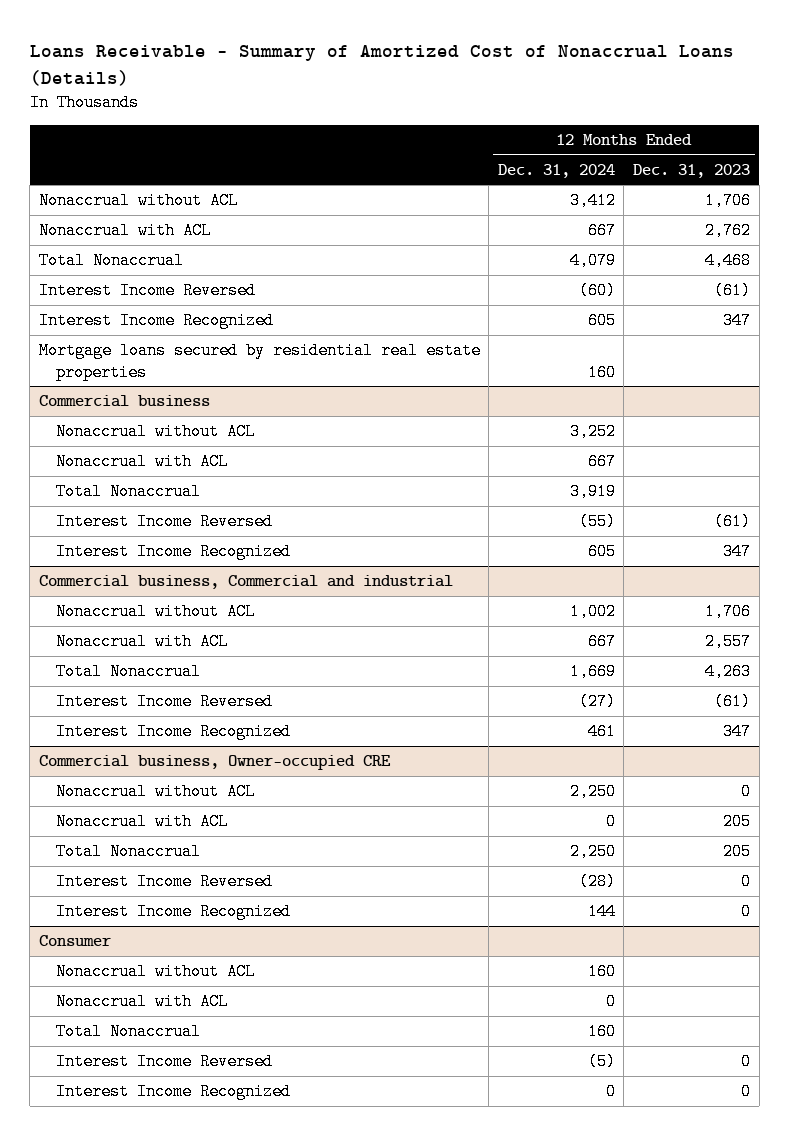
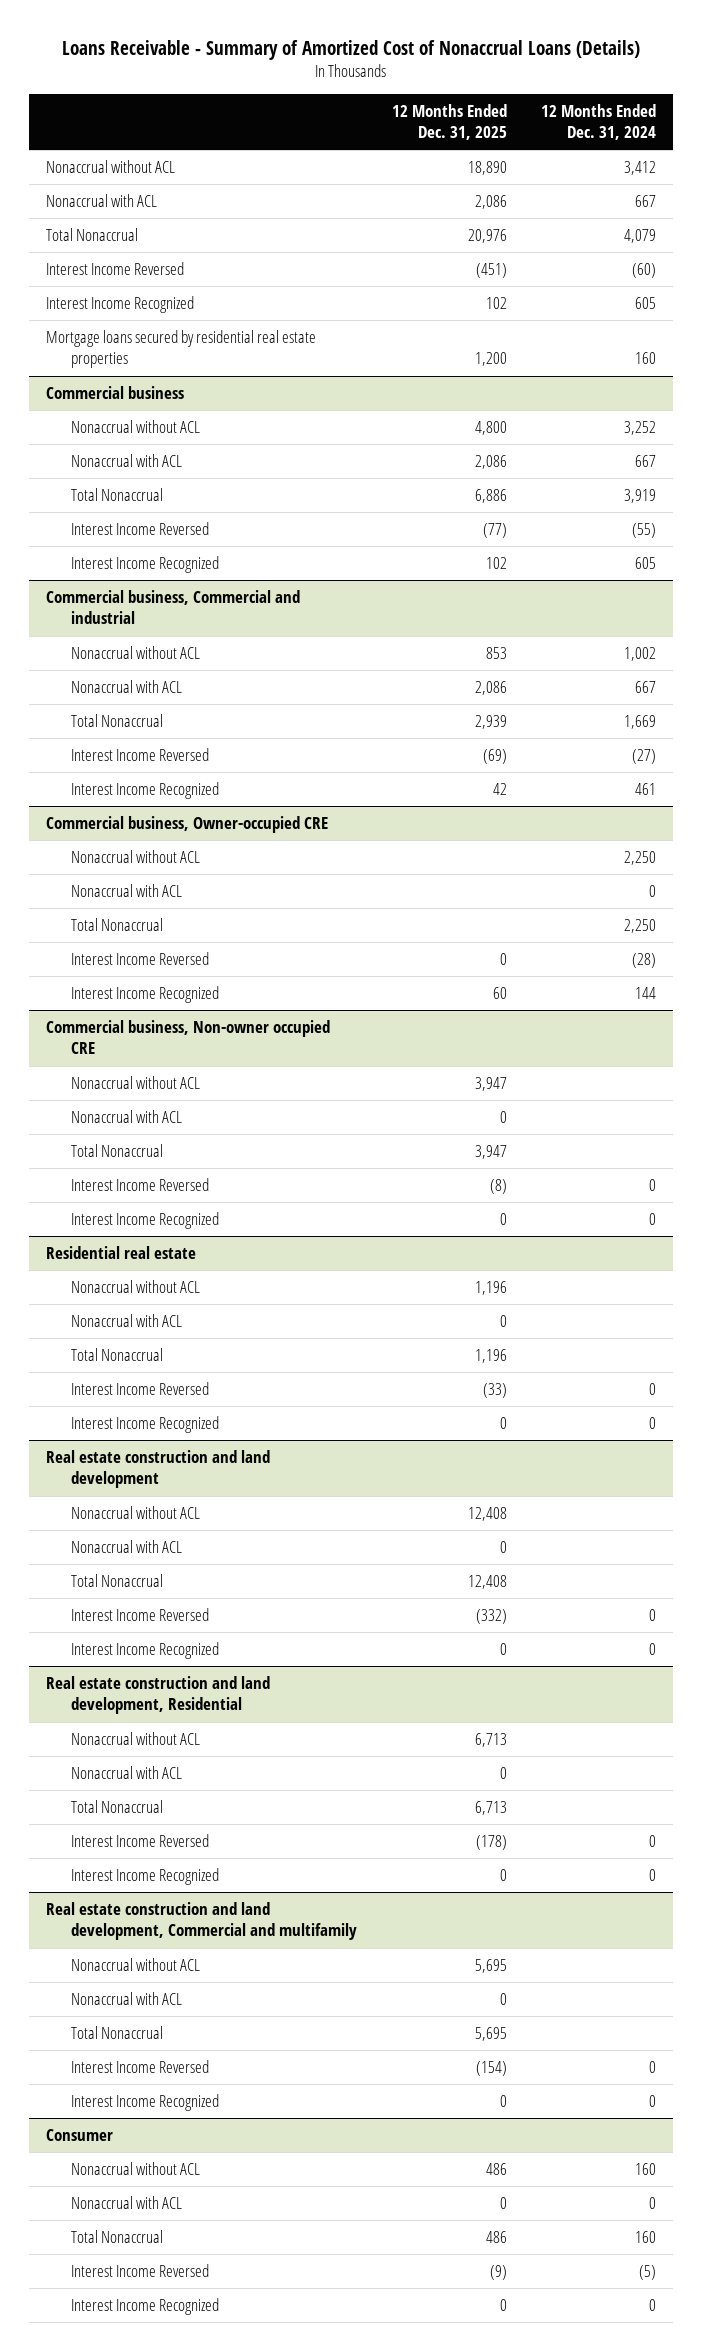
- | 12 Months Ended Dec. 31, 2024 | 12 Months Ended Dec. 31, 2023
+ | 12 Months Ended Dec. 31, 2025 | 12 Months Ended Dec. 31, 2024
+ Commercial business, Non-owner occupied CRE
+ Nonaccrual without ACL | 3,947 |
+ Nonaccrual with ACL | 0 |
+ Total Nonaccrual | 3,947 |
+ Interest Income Reversed | (8) | 0
+ Interest Income Recognized | 0 | 0
+ Residential real estate
+ Nonaccrual without ACL | 1,196 |
+ Nonaccrual with ACL | 0 |
+ Total Nonaccrual | 1,196 |
+ Interest Income Reversed | (33) | 0
+ Interest Income Recognized | 0 | 0
+ Real estate construction and land development
+ Nonaccrual without ACL | 12,408 |
+ Nonaccrual with ACL | 0 |
+ Total Nonaccrual | 12,408 |
+ Interest Income Reversed | (332) | 0
+ Interest Income Recognized | 0 | 0
+ Real estate construction and land development, Residential
+ Nonaccrual without ACL | 6,713 |
+ Nonaccrual with ACL | 0 |
+ Total Nonaccrual | 6,713 |
+ Interest Income Reversed | (178) | 0
+ Interest Income Recognized | 0 | 0
+ Real estate construction and land development, Commercial and multifamily
+ Nonaccrual without ACL | 5,695 |
+ Nonaccrual with ACL | 0 |
+ Total Nonaccrual | 5,695 |
+ Interest Income Reversed | (154) | 0
+ Interest Income Recognized | 0 | 0

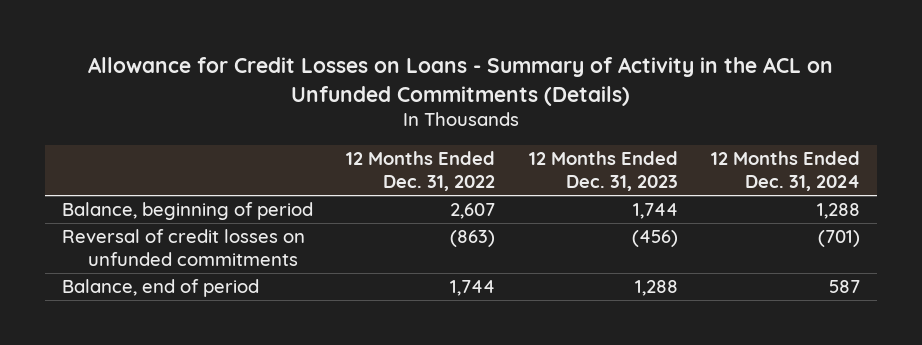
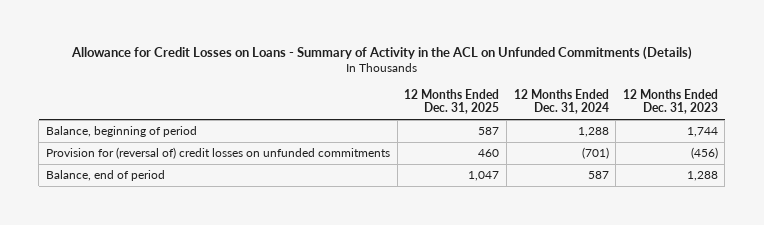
- | 12 Months Ended Dec. 31, 2022 | 12 Months Ended Dec. 31, 2023 | 12 Months Ended Dec. 31, 2024
+ | 12 Months Ended Dec. 31, 2025 | 12 Months Ended Dec. 31, 2024 | 12 Months Ended Dec. 31, 2023
- Reversal of credit losses on unfunded commitments | (863) | (456) | (701)
+ Provision for (reversal of) credit losses on unfunded commitments | 460 | (701) | (456)

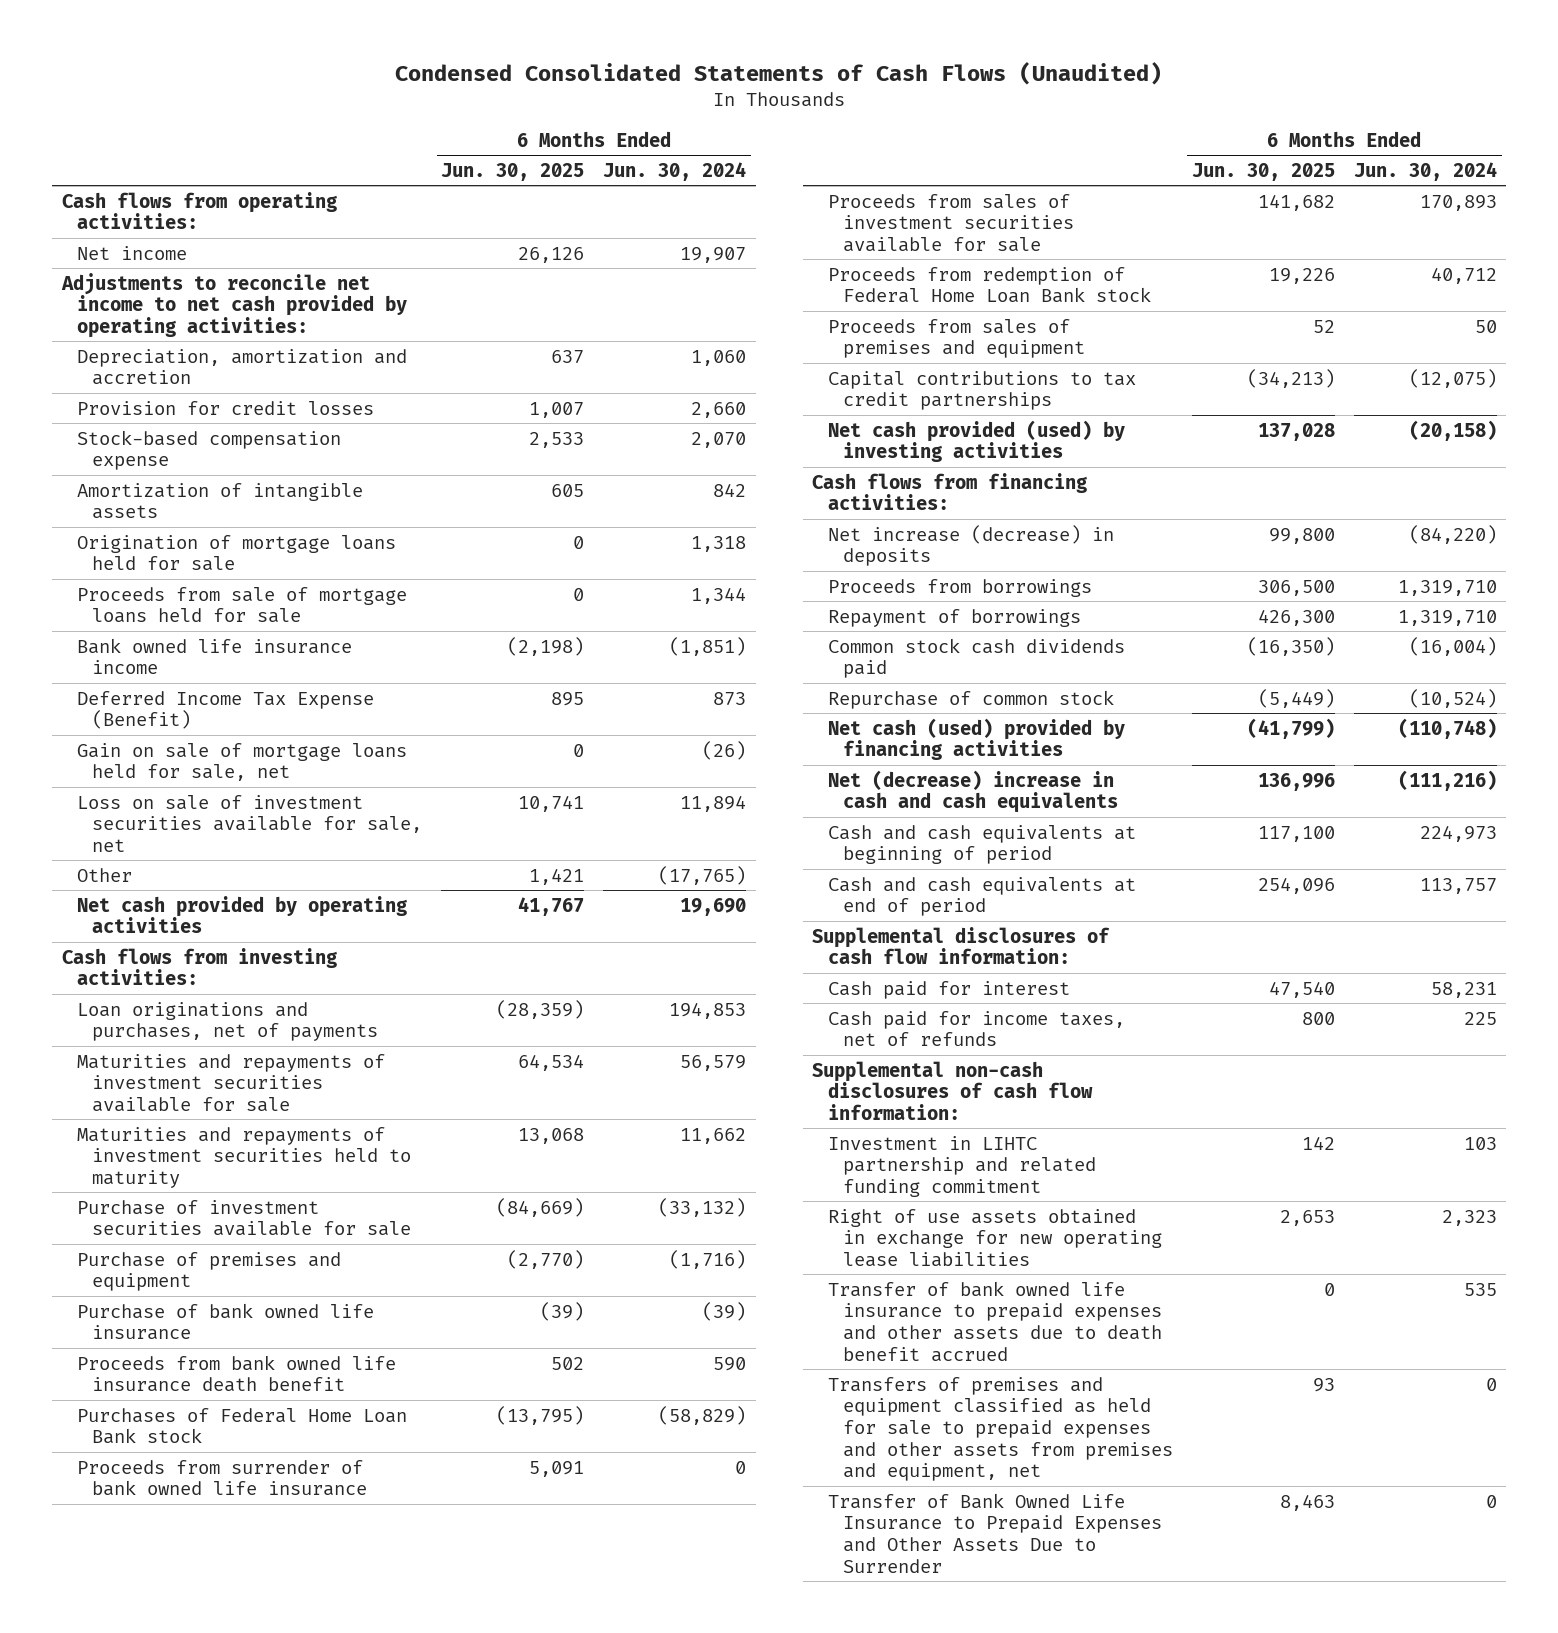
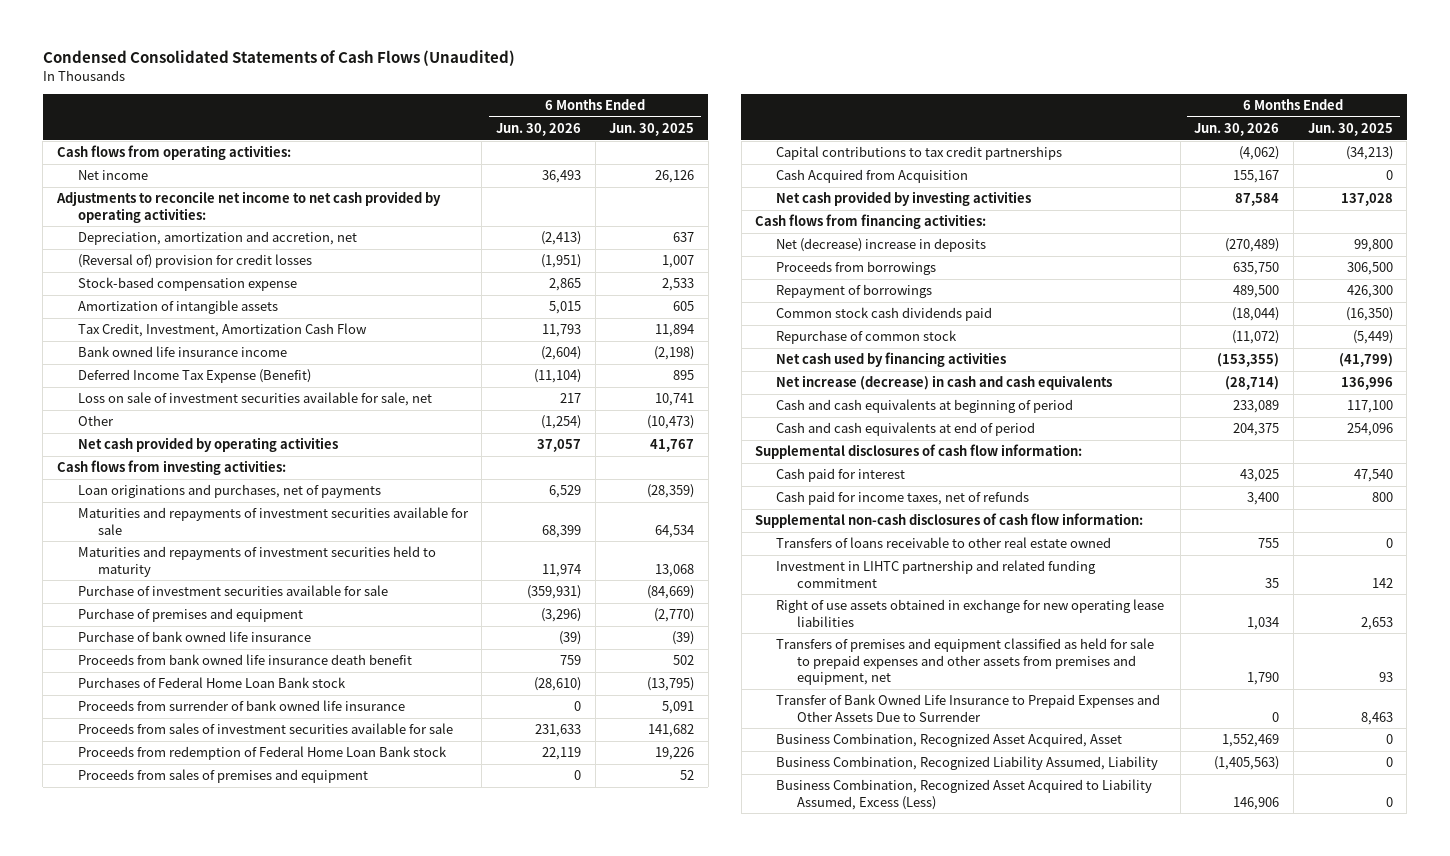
- | 6 Months Ended Jun. 30, 2025 | 6 Months Ended Jun. 30, 2024
+ | 6 Months Ended Jun. 30, 2026 | 6 Months Ended Jun. 30, 2025
- Depreciation, amortization and accretion | 637 | 1,060
- Provision for credit losses | 1,007 | 2,660
+ Depreciation, amortization and accretion, net | (2,413) | 637
+ (Reversal of) provision for credit losses | (1,951) | 1,007
- Origination of mortgage loans held for sale | 0 | 1,318
- Proceeds from sale of mortgage loans held for sale | 0 | 1,344
+ Tax Credit, Investment, Amortization Cash Flow | 11,793 | 11,894
- Gain on sale of mortgage loans held for sale, net | 0 | (26)
- Other | 1,421 | (17,765)
+ Other | (1,254) | (10,473)
- Net cash provided (used) by investing activities | 137,028 | (20,158)
+ Cash Acquired from Acquisition | 155,167 | 0
+ Net cash provided by investing activities | 87,584 | 137,028
- Net increase (decrease) in deposits | 99,800 | (84,220)
+ Net (decrease) increase in deposits | (270,489) | 99,800
- Net cash (used) provided by financing activities | (41,799) | (110,748)
- Net (decrease) increase in cash and cash equivalents | 136,996 | (111,216)
+ Net cash used by financing activities | (153,355) | (41,799)
+ Net increase (decrease) in cash and cash equivalents | (28,714) | 136,996
+ Transfers of loans receivable to other real estate owned | 755 | 0
- Transfer of bank owned life insurance to prepaid expenses and other assets due to death benefit accrued | 0 | 535
+ Business Combination, Recognized Asset Acquired, Asset | 1,552,469 | 0
+ Business Combination, Recognized Liability Assumed, Liability | (1,405,563) | 0
+ Business Combination, Recognized Asset Acquired to Liability Assumed, Excess (Less) | 146,906 | 0

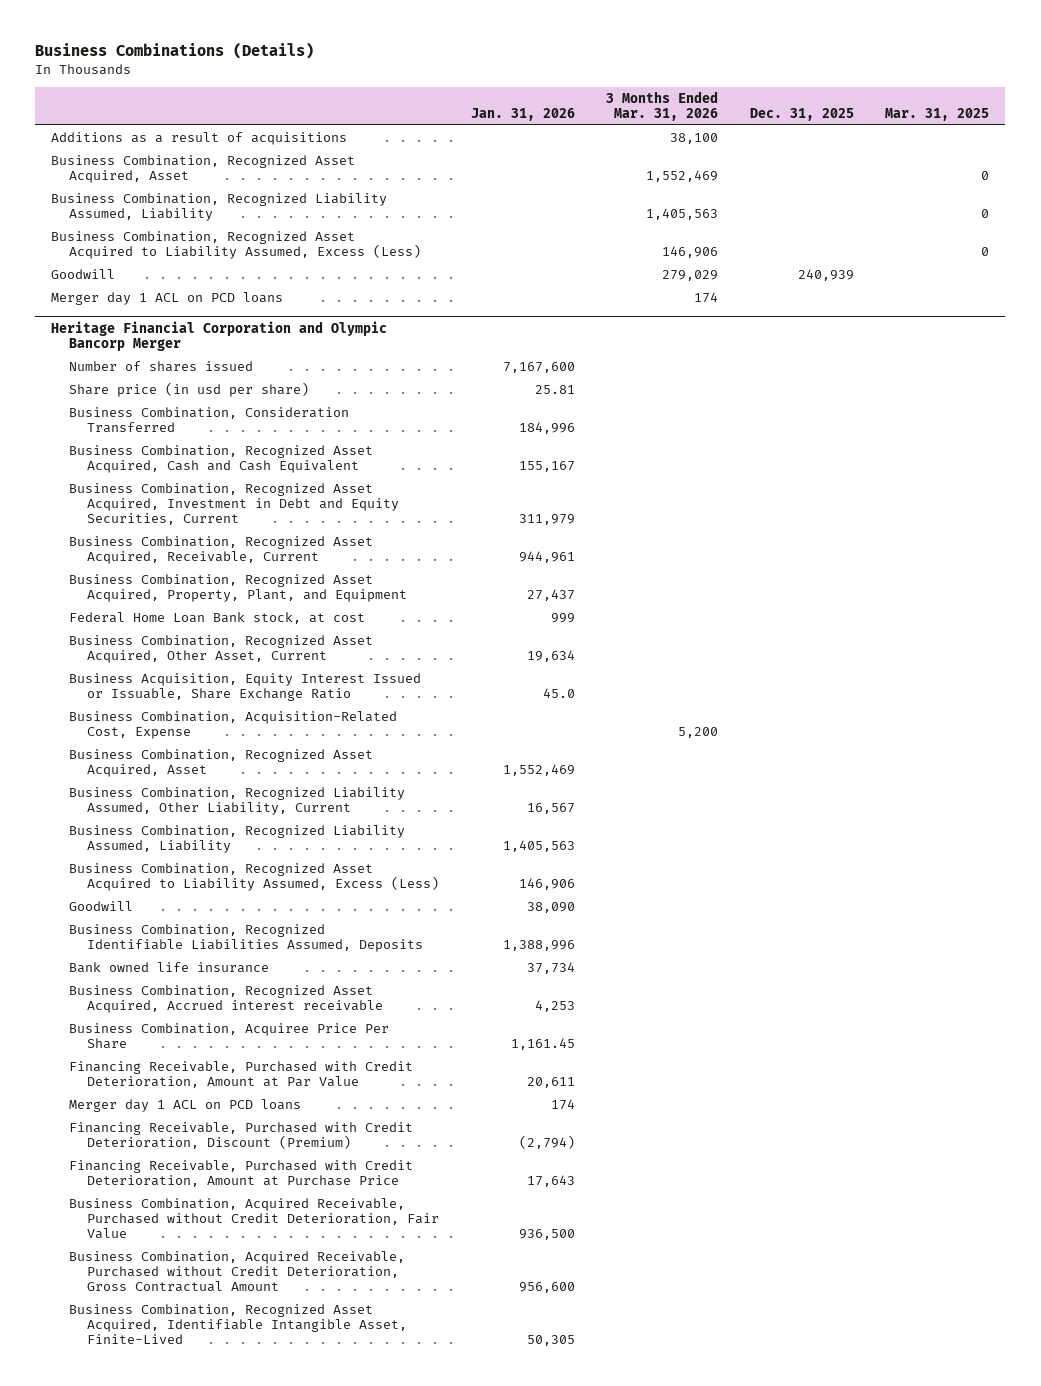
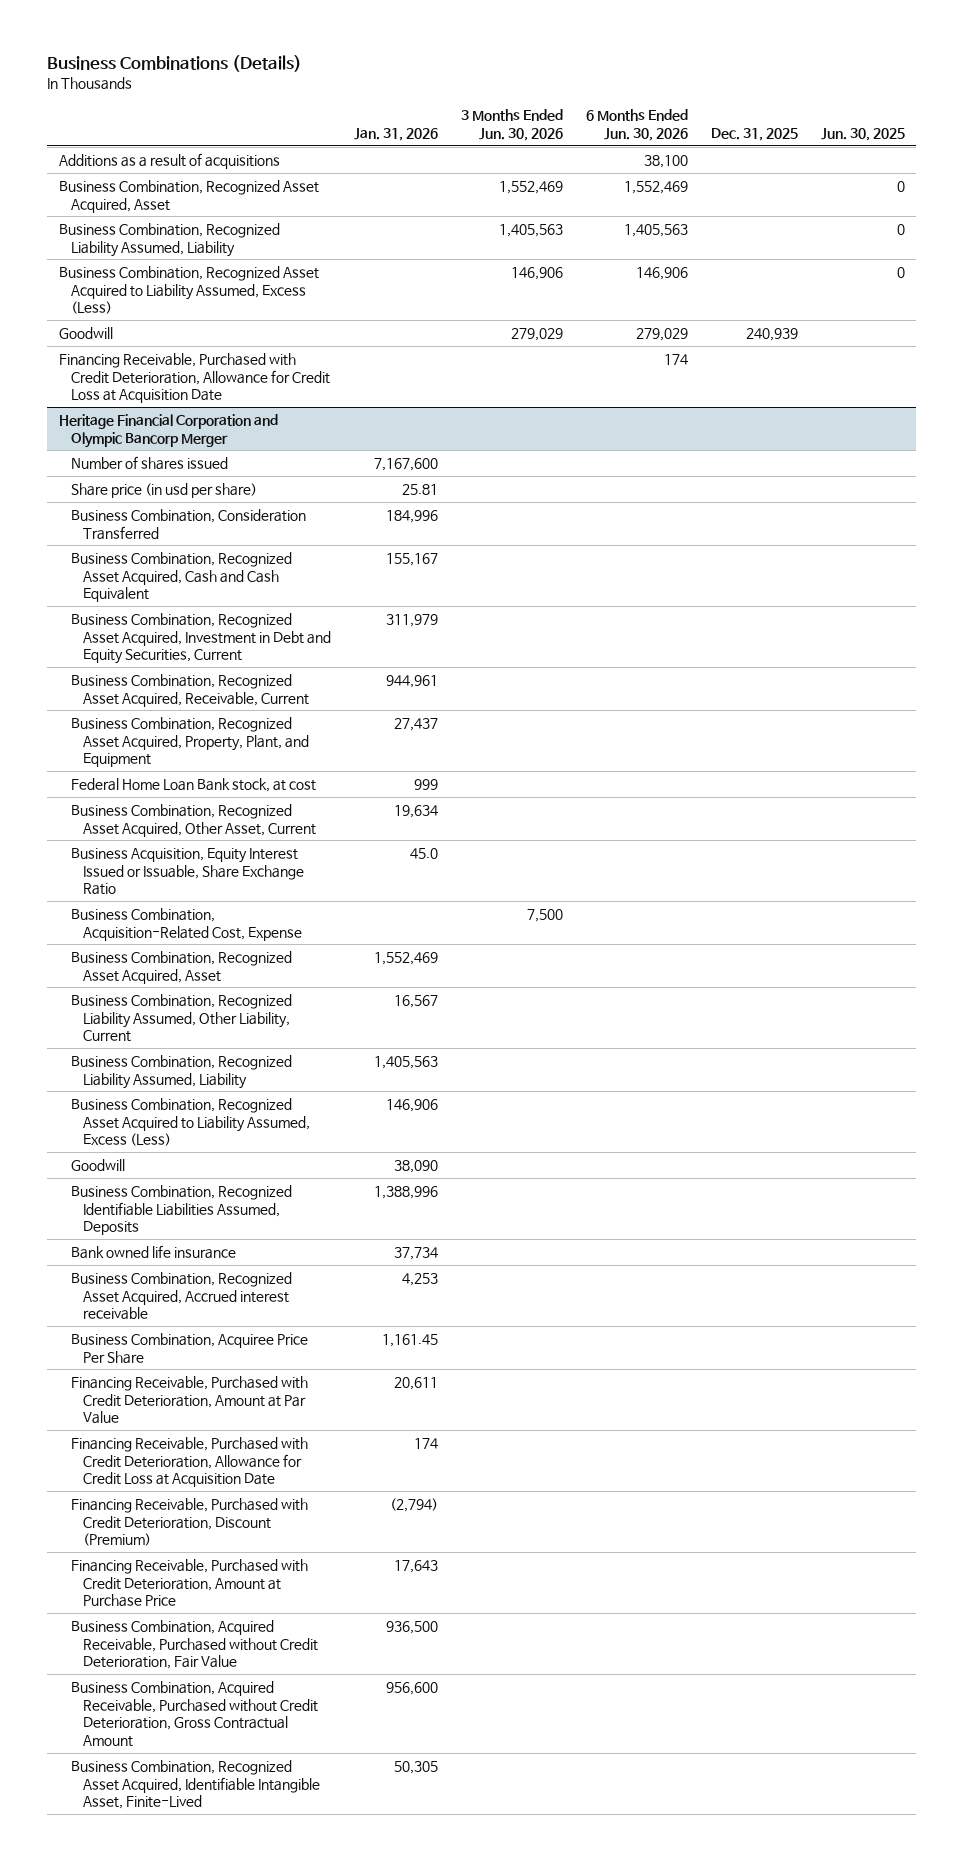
- | Jan. 31, 2026 | 3 Months Ended Mar. 31, 2026 | Dec. 31, 2025 | Mar. 31, 2025
+ | Jan. 31, 2026 | 3 Months Ended Jun. 30, 2026 | 6 Months Ended Jun. 30, 2026 | Dec. 31, 2025 | Jun. 30, 2025
- Merger day 1 ACL on PCD loans | | 174 | |
+ Financing Receivable, Purchased with Credit Deterioration, Allowance for Credit Loss at Acquisition Date | | | 174 | |
@ Heritage Financial Corporation and Olympic Bancorp Merger
- Merger day 1 ACL on PCD loans | 174 | | |
+ Financing Receivable, Purchased with Credit Deterioration, Allowance for Credit Loss at Acquisition Date | 174 | | | |

